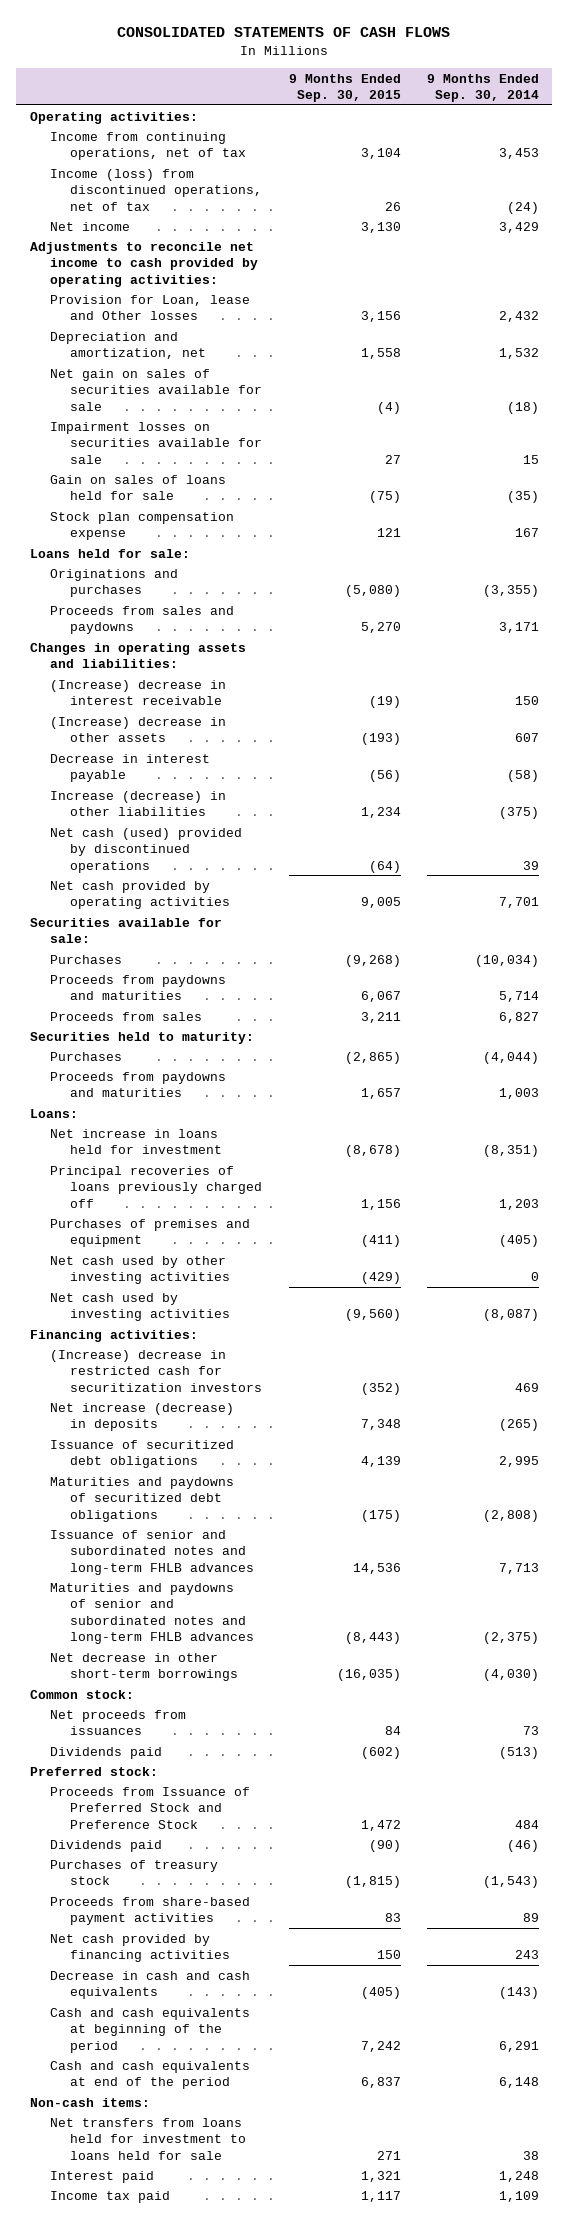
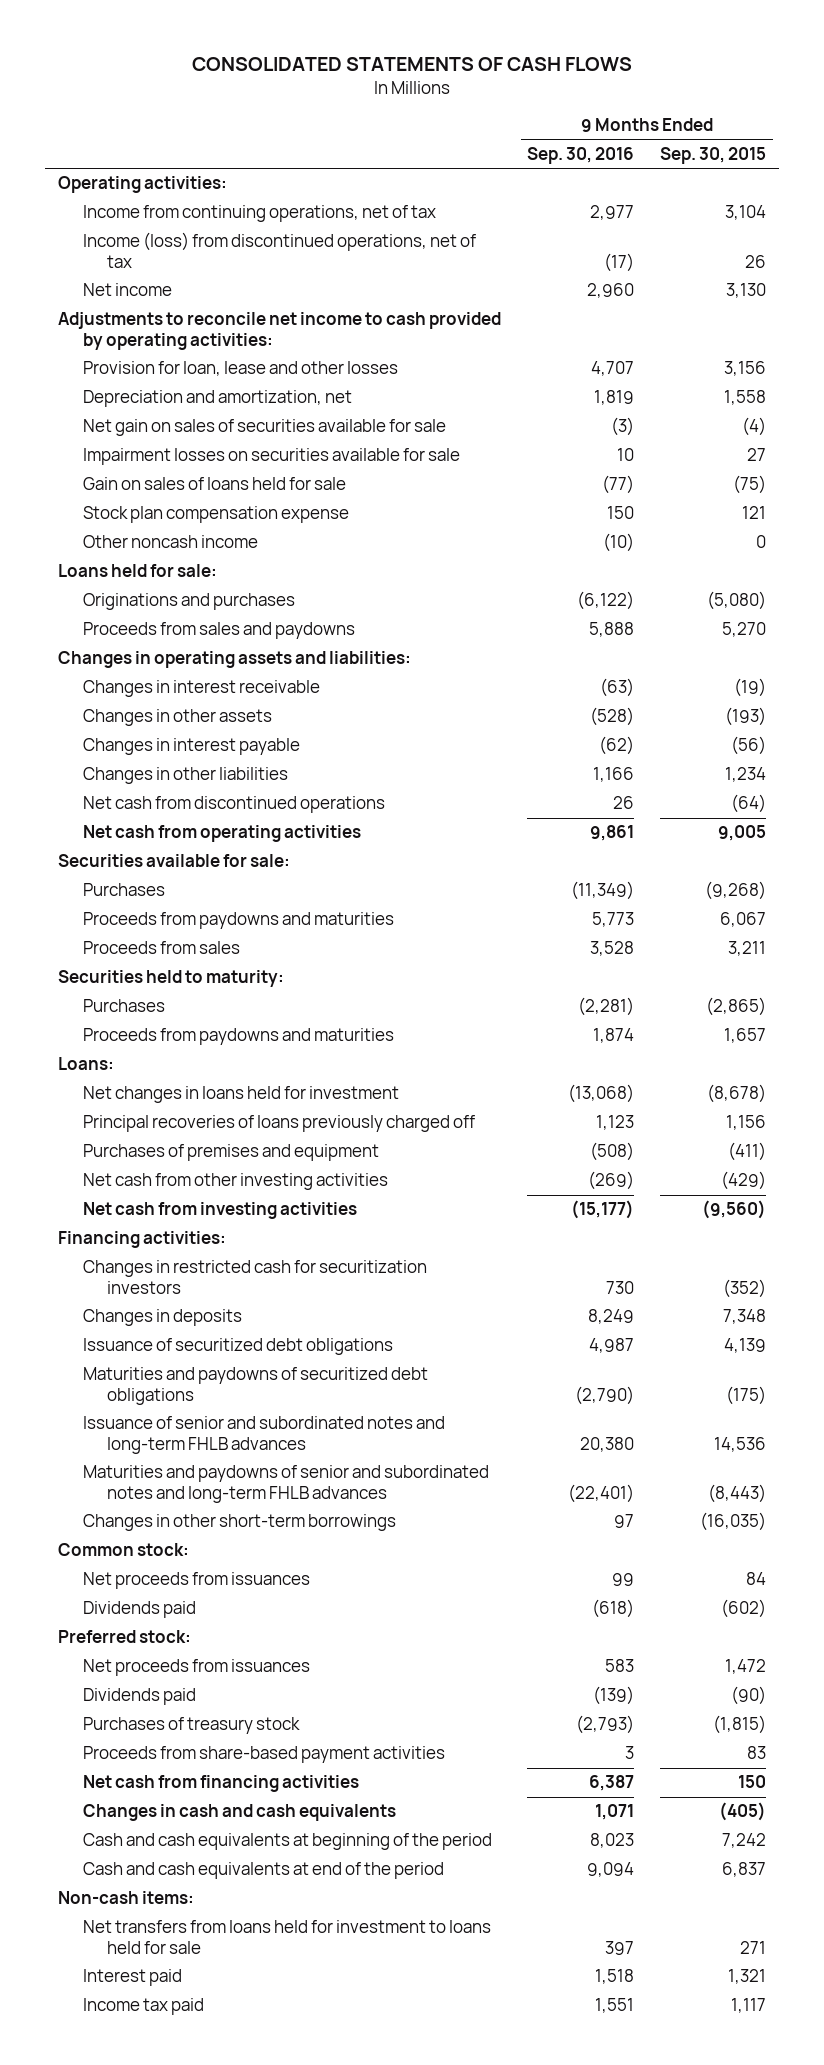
- | 9 Months Ended Sep. 30, 2015 | 9 Months Ended Sep. 30, 2014
+ | 9 Months Ended Sep. 30, 2016 | 9 Months Ended Sep. 30, 2015
- Provision for Loan, lease and Other losses | 3,156 | 2,432
+ Provision for loan, lease and other losses | 4,707 | 3,156
+ Other noncash income | (10) | 0
- (Increase) decrease in interest receivable | (19) | 150
- (Increase) decrease in other assets | (193) | 607
- Decrease in interest payable | (56) | (58)
- Increase (decrease) in other liabilities | 1,234 | (375)
- Net cash (used) provided by discontinued operations | (64) | 39
- Net cash provided by operating activities | 9,005 | 7,701
+ Changes in interest receivable | (63) | (19)
+ Changes in other assets | (528) | (193)
+ Changes in interest payable | (62) | (56)
+ Changes in other liabilities | 1,166 | 1,234
+ Net cash from discontinued operations | 26 | (64)
+ Net cash from operating activities | 9,861 | 9,005
- Net increase in loans held for investment | (8,678) | (8,351)
+ Net changes in loans held for investment | (13,068) | (8,678)
- Net cash used by other investing activities | (429) | 0
- Net cash used by investing activities | (9,560) | (8,087)
+ Net cash from other investing activities | (269) | (429)
+ Net cash from investing activities | (15,177) | (9,560)
- (Increase) decrease in restricted cash for securitization investors | (352) | 469
- Net increase (decrease) in deposits | 7,348 | (265)
+ Changes in restricted cash for securitization investors | 730 | (352)
+ Changes in deposits | 8,249 | 7,348
- Net decrease in other short-term borrowings | (16,035) | (4,030)
+ Changes in other short-term borrowings | 97 | (16,035)
- Proceeds from Issuance of Preferred Stock and Preference Stock | 1,472 | 484
+ Net proceeds from issuances | 583 | 1,472
- Net cash provided by financing activities | 150 | 243
- Decrease in cash and cash equivalents | (405) | (143)
+ Net cash from financing activities | 6,387 | 150
+ Changes in cash and cash equivalents | 1,071 | (405)

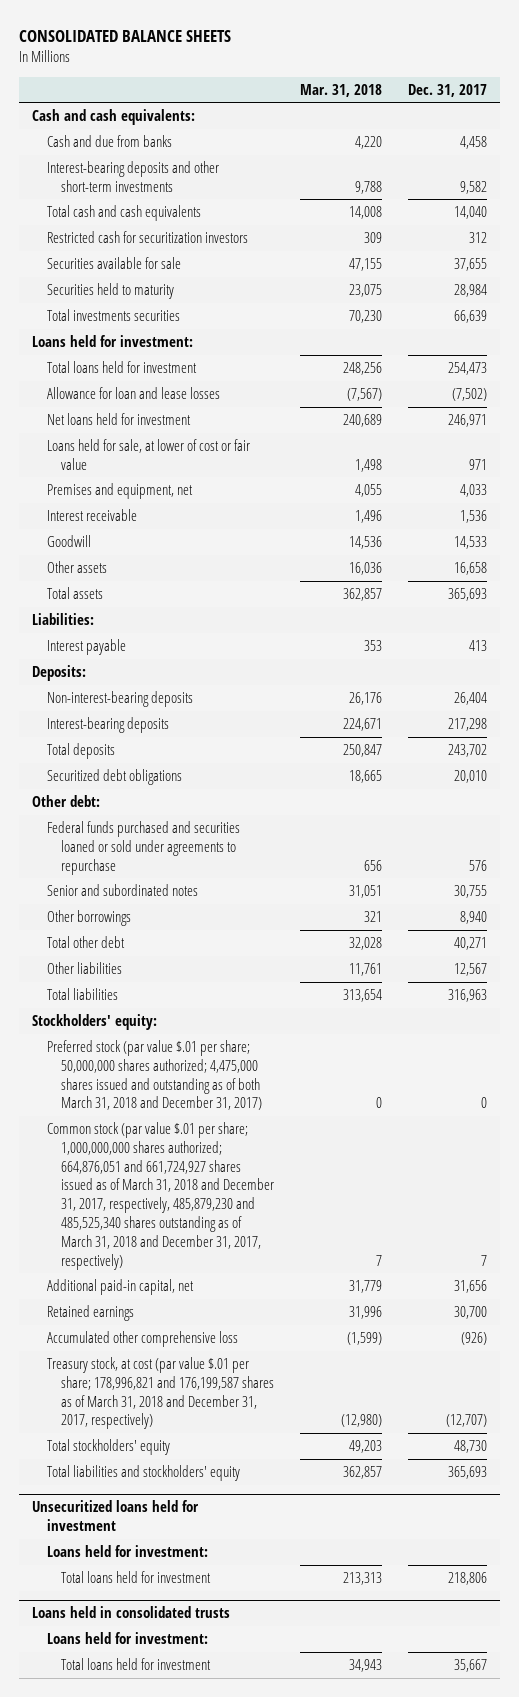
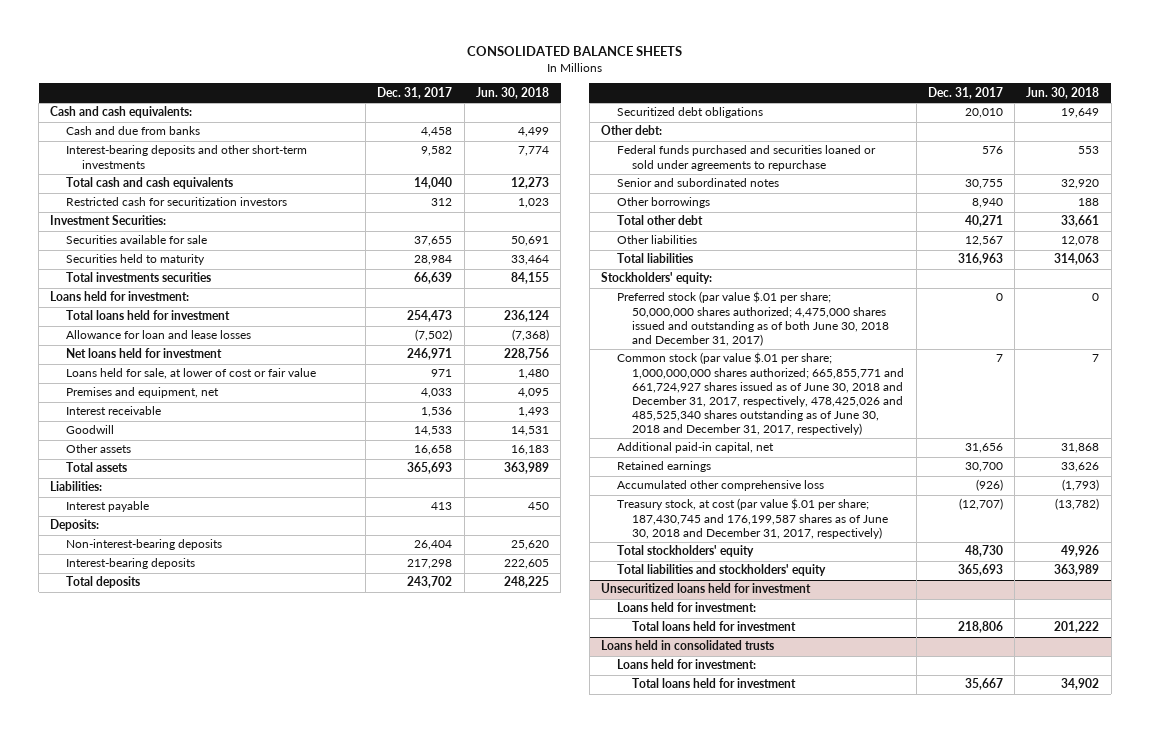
- | Mar. 31, 2018 | Dec. 31, 2017
+ | Dec. 31, 2017 | Jun. 30, 2018
+ Investment Securities:
- Preferred stock (par value $.01 per share; 50,000,000 shares authorized; 4,475,000 shares issued and outstanding as of both March 31, 2018 and December 31, 2017) | 0 | 0
- Common stock (par value $.01 per share; 1,000,000,000 shares authorized; 664,876,051 and 661,724,927 shares issued as of March 31, 2018 and December 31, 2017, respectively, 485,879,230 and 485,525,340 shares outstanding as of March 31, 2018 and December 31, 2017, respectively) | 7 | 7
+ Preferred stock (par value $.01 per share; 50,000,000 shares authorized; 4,475,000 shares issued and outstanding as of both June 30, 2018 and December 31, 2017) | 0 | 0
+ Common stock (par value $.01 per share; 1,000,000,000 shares authorized; 665,855,771 and 661,724,927 shares issued as of June 30, 2018 and December 31, 2017, respectively, 478,425,026 and 485,525,340 shares outstanding as of June 30, 2018 and December 31, 2017, respectively) | 7 | 7
- Treasury stock, at cost (par value $.01 per share; 178,996,821 and 176,199,587 shares as of March 31, 2018 and December 31, 2017, respectively) | (12,980) | (12,707)
+ Treasury stock, at cost (par value $.01 per share; 187,430,745 and 176,199,587 shares as of June 30, 2018 and December 31, 2017, respectively) | (12,707) | (13,782)

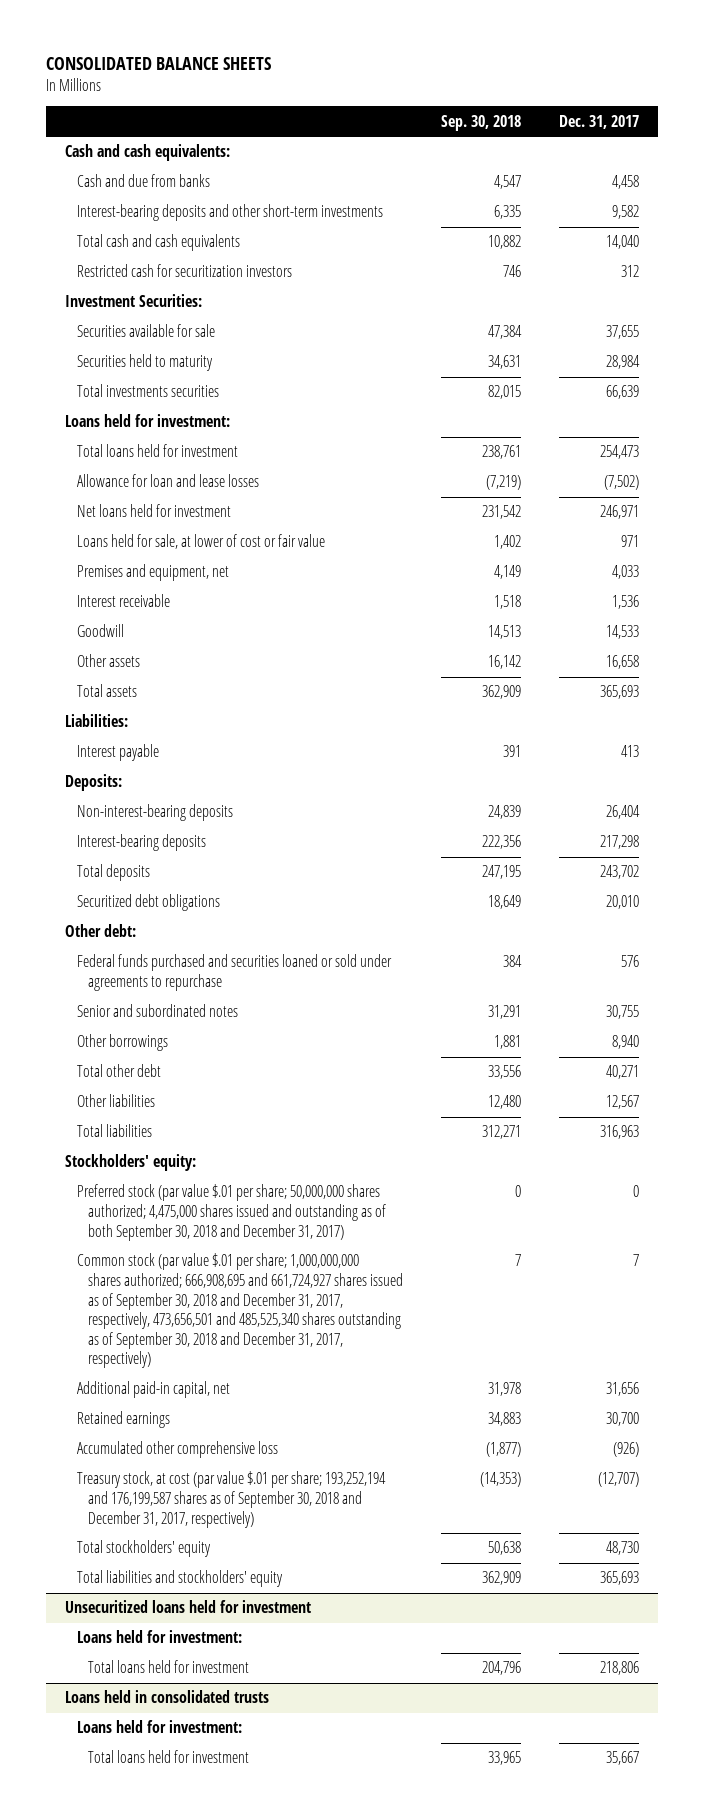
- | Dec. 31, 2017 | Jun. 30, 2018
+ | Sep. 30, 2018 | Dec. 31, 2017
- Preferred stock (par value $.01 per share; 50,000,000 shares authorized; 4,475,000 shares issued and outstanding as of both June 30, 2018 and December 31, 2017) | 0 | 0
- Common stock (par value $.01 per share; 1,000,000,000 shares authorized; 665,855,771 and 661,724,927 shares issued as of June 30, 2018 and December 31, 2017, respectively, 478,425,026 and 485,525,340 shares outstanding as of June 30, 2018 and December 31, 2017, respectively) | 7 | 7
+ Preferred stock (par value $.01 per share; 50,000,000 shares authorized; 4,475,000 shares issued and outstanding as of both September 30, 2018 and December 31, 2017) | 0 | 0
+ Common stock (par value $.01 per share; 1,000,000,000 shares authorized; 666,908,695 and 661,724,927 shares issued as of September 30, 2018 and December 31, 2017, respectively, 473,656,501 and 485,525,340 shares outstanding as of September 30, 2018 and December 31, 2017, respectively) | 7 | 7
- Treasury stock, at cost (par value $.01 per share; 187,430,745 and 176,199,587 shares as of June 30, 2018 and December 31, 2017, respectively) | (12,707) | (13,782)
+ Treasury stock, at cost (par value $.01 per share; 193,252,194 and 176,199,587 shares as of September 30, 2018 and December 31, 2017, respectively) | (14,353) | (12,707)

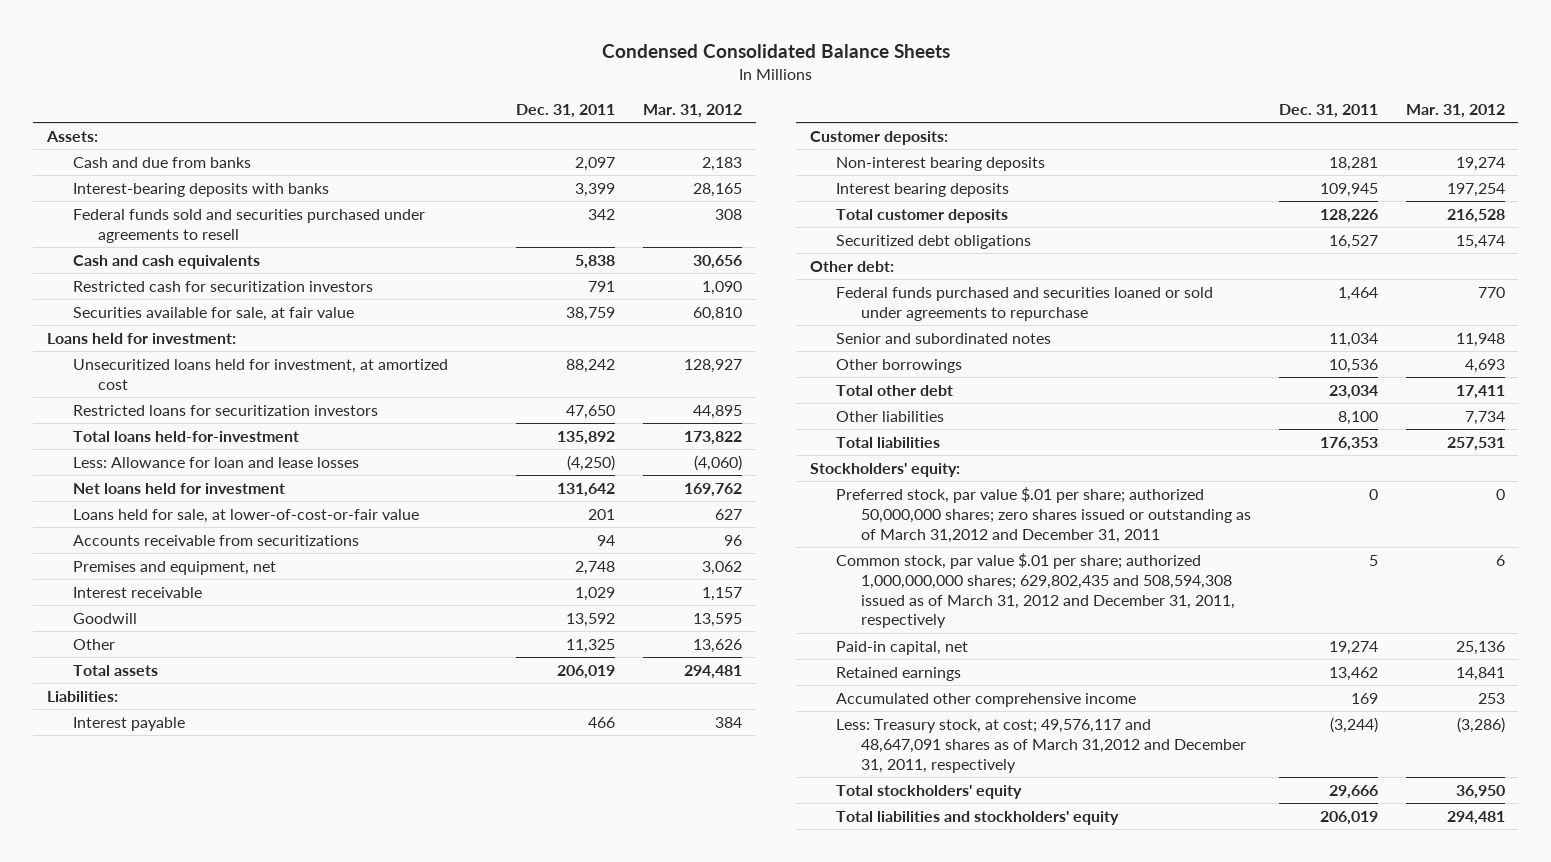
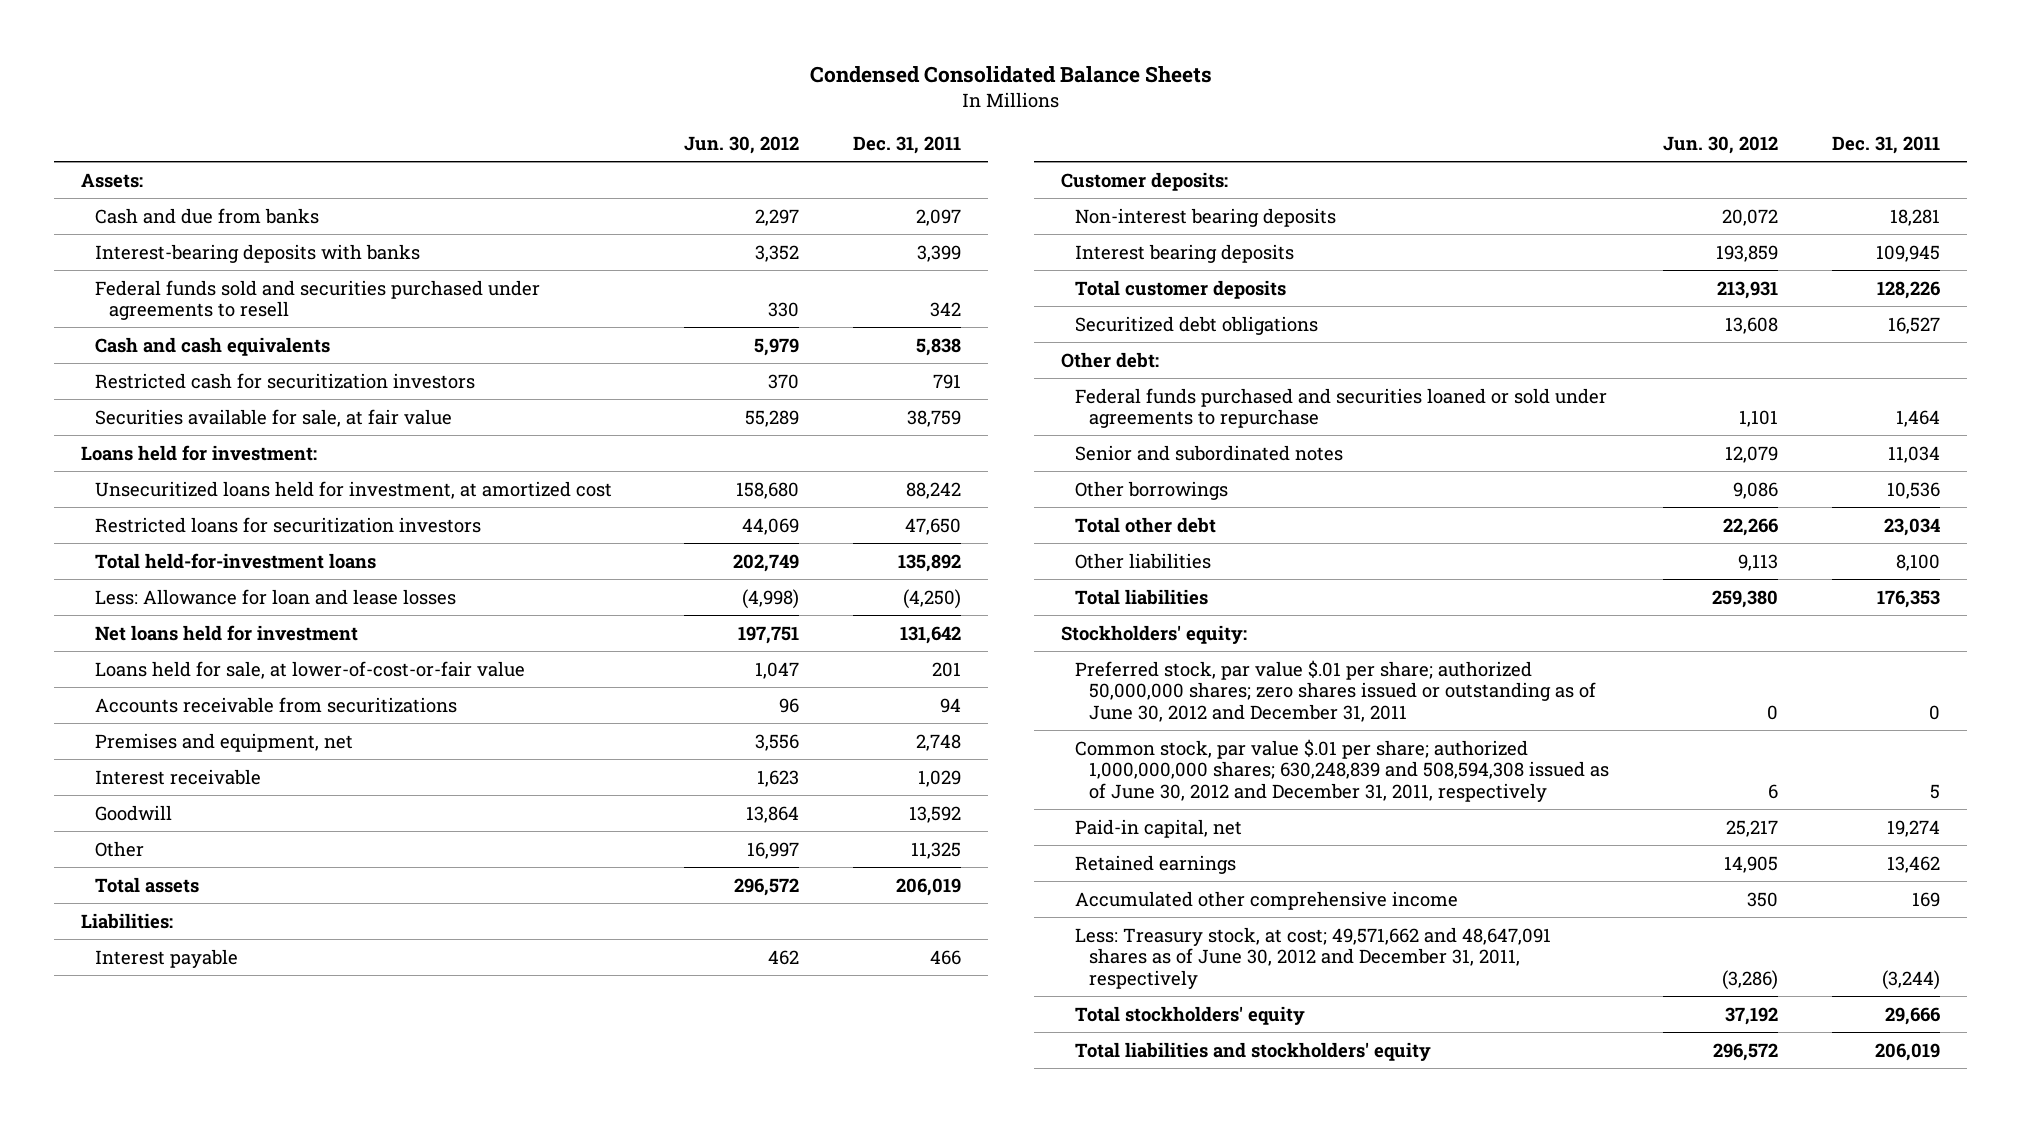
- | Dec. 31, 2011 | Mar. 31, 2012
+ | Jun. 30, 2012 | Dec. 31, 2011
- Total loans held-for-investment | 135,892 | 173,822
+ Total held-for-investment loans | 202,749 | 135,892
- Preferred stock, par value $.01 per share; authorized 50,000,000 shares; zero shares issued or outstanding as of March 31,2012 and December 31, 2011 | 0 | 0
- Common stock, par value $.01 per share; authorized 1,000,000,000 shares; 629,802,435 and 508,594,308 issued as of March 31, 2012 and December 31, 2011, respectively | 5 | 6
+ Preferred stock, par value $.01 per share; authorized 50,000,000 shares; zero shares issued or outstanding as of June 30, 2012 and December 31, 2011 | 0 | 0
+ Common stock, par value $.01 per share; authorized 1,000,000,000 shares; 630,248,839 and 508,594,308 issued as of June 30, 2012 and December 31, 2011, respectively | 6 | 5
- Less: Treasury stock, at cost; 49,576,117 and 48,647,091 shares as of March 31,2012 and December 31, 2011, respectively | (3,244) | (3,286)
+ Less: Treasury stock, at cost; 49,571,662 and 48,647,091 shares as of June 30, 2012 and December 31, 2011, respectively | (3,286) | (3,244)

